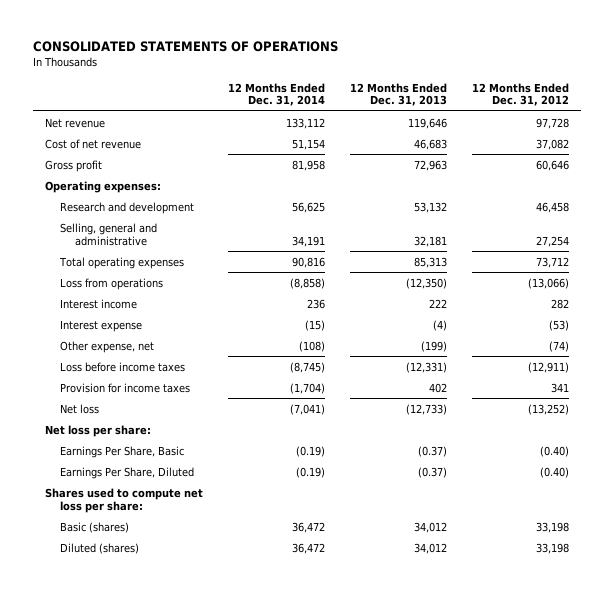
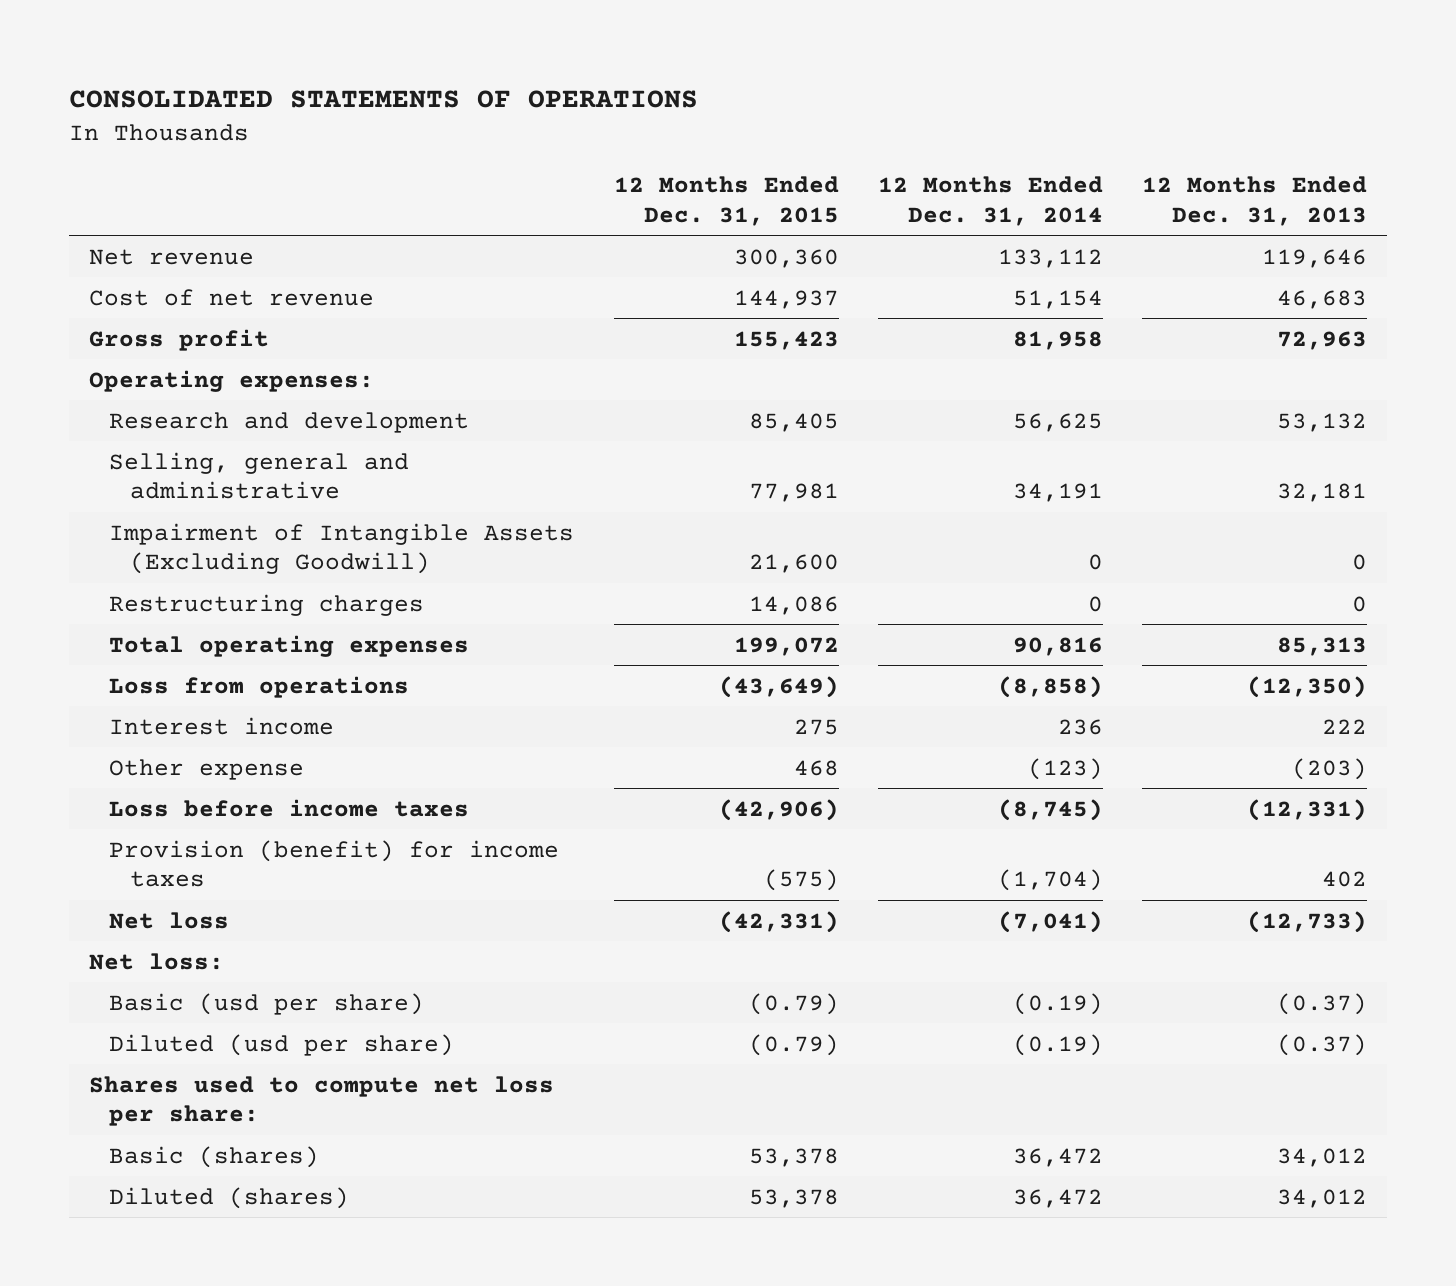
- | 12 Months Ended Dec. 31, 2014 | 12 Months Ended Dec. 31, 2013 | 12 Months Ended Dec. 31, 2012
+ | 12 Months Ended Dec. 31, 2015 | 12 Months Ended Dec. 31, 2014 | 12 Months Ended Dec. 31, 2013
+ Impairment of Intangible Assets (Excluding Goodwill) | 21,600 | 0 | 0
+ Restructuring charges | 14,086 | 0 | 0
- Interest expense | (15) | (4) | (53)
- Other expense, net | (108) | (199) | (74)
+ Other expense | 468 | (123) | (203)
- Provision for income taxes | (1,704) | 402 | 341
+ Provision (benefit) for income taxes | (575) | (1,704) | 402
- Net loss per share:
- Earnings Per Share, Basic | (0.19) | (0.37) | (0.40)
- Earnings Per Share, Diluted | (0.19) | (0.37) | (0.40)
+ Net loss:
+ Basic (usd per share) | (0.79) | (0.19) | (0.37)
+ Diluted (usd per share) | (0.79) | (0.19) | (0.37)

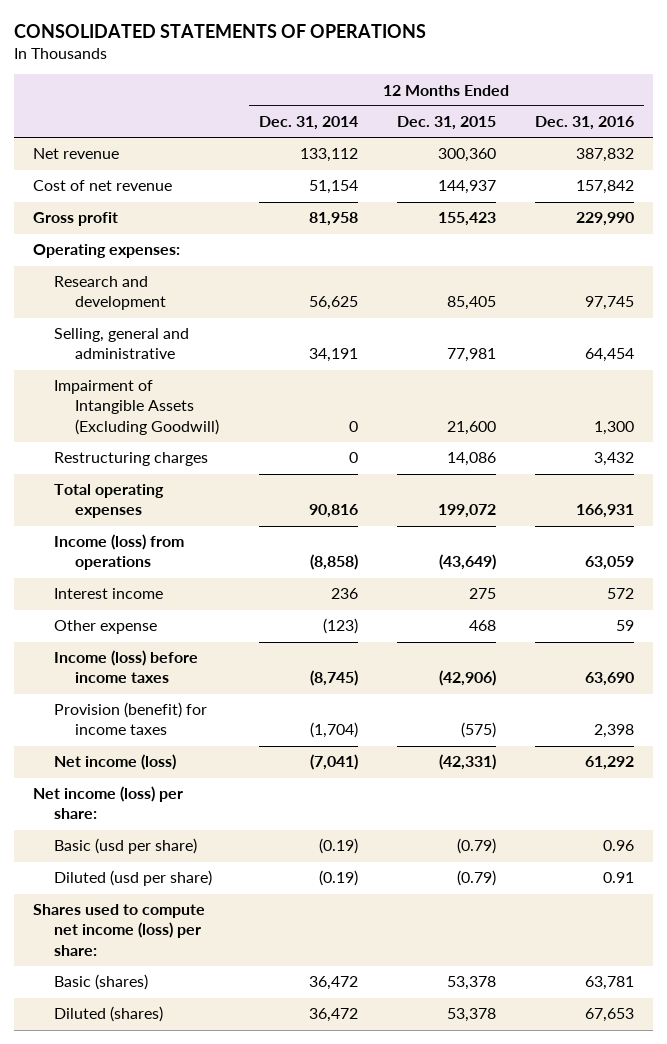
- | 12 Months Ended Dec. 31, 2015 | 12 Months Ended Dec. 31, 2014 | 12 Months Ended Dec. 31, 2013
+ | 12 Months Ended Dec. 31, 2014 | 12 Months Ended Dec. 31, 2015 | 12 Months Ended Dec. 31, 2016
- Loss from operations | (43,649) | (8,858) | (12,350)
+ Income (loss) from operations | (8,858) | (43,649) | 63,059
- Loss before income taxes | (42,906) | (8,745) | (12,331)
+ Income (loss) before income taxes | (8,745) | (42,906) | 63,690
- Net loss | (42,331) | (7,041) | (12,733)
- Net loss:
+ Net income (loss) | (7,041) | (42,331) | 61,292
+ Net income (loss) per share:
- Shares used to compute net loss per share:
+ Shares used to compute net income (loss) per share:

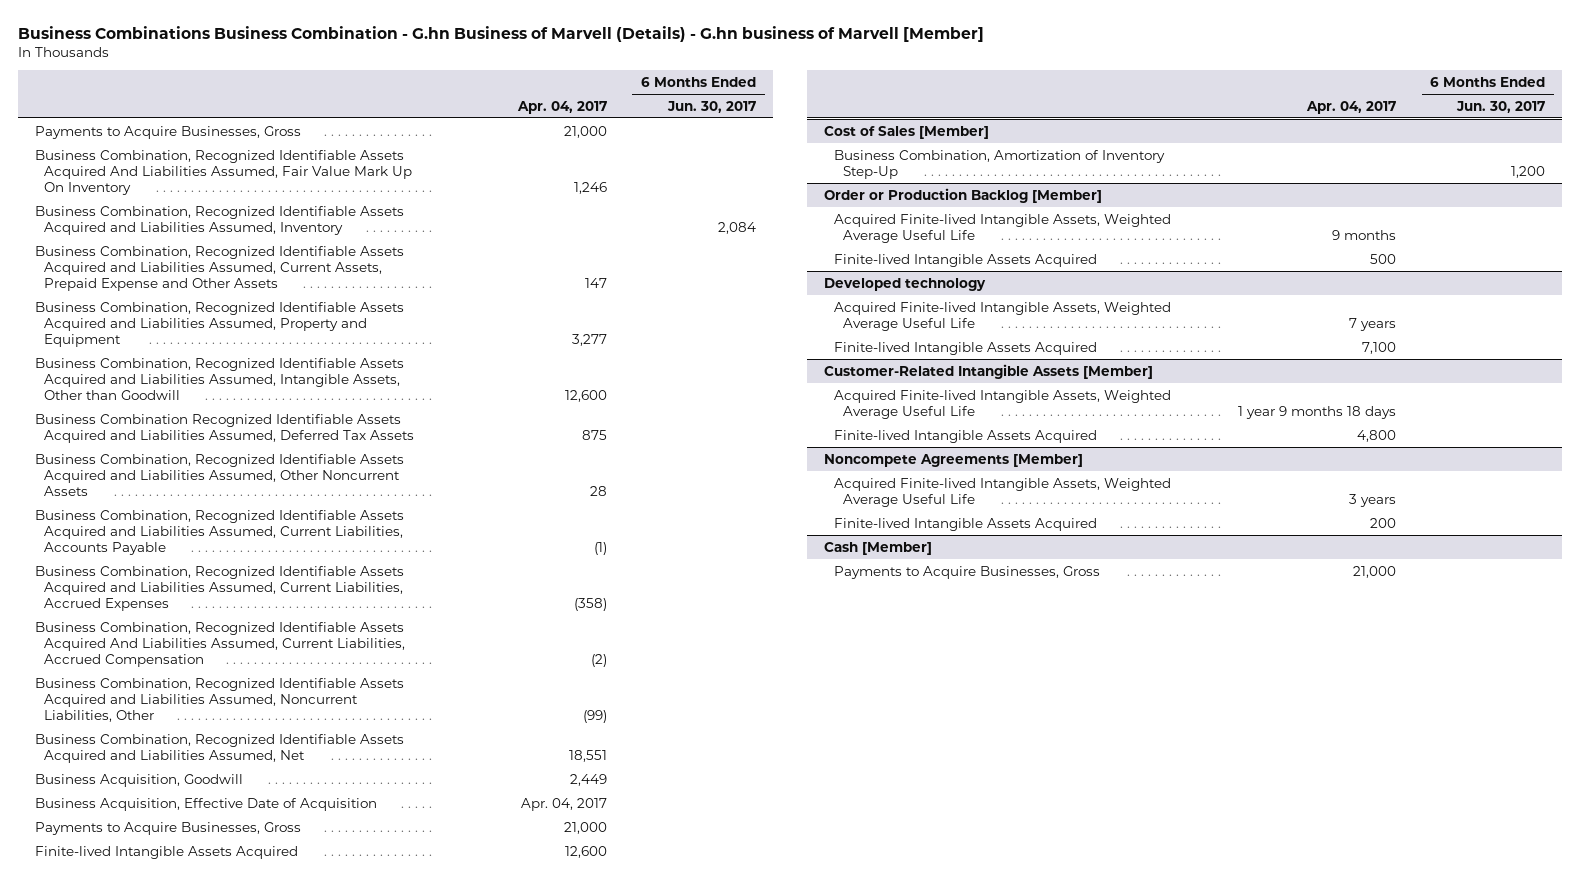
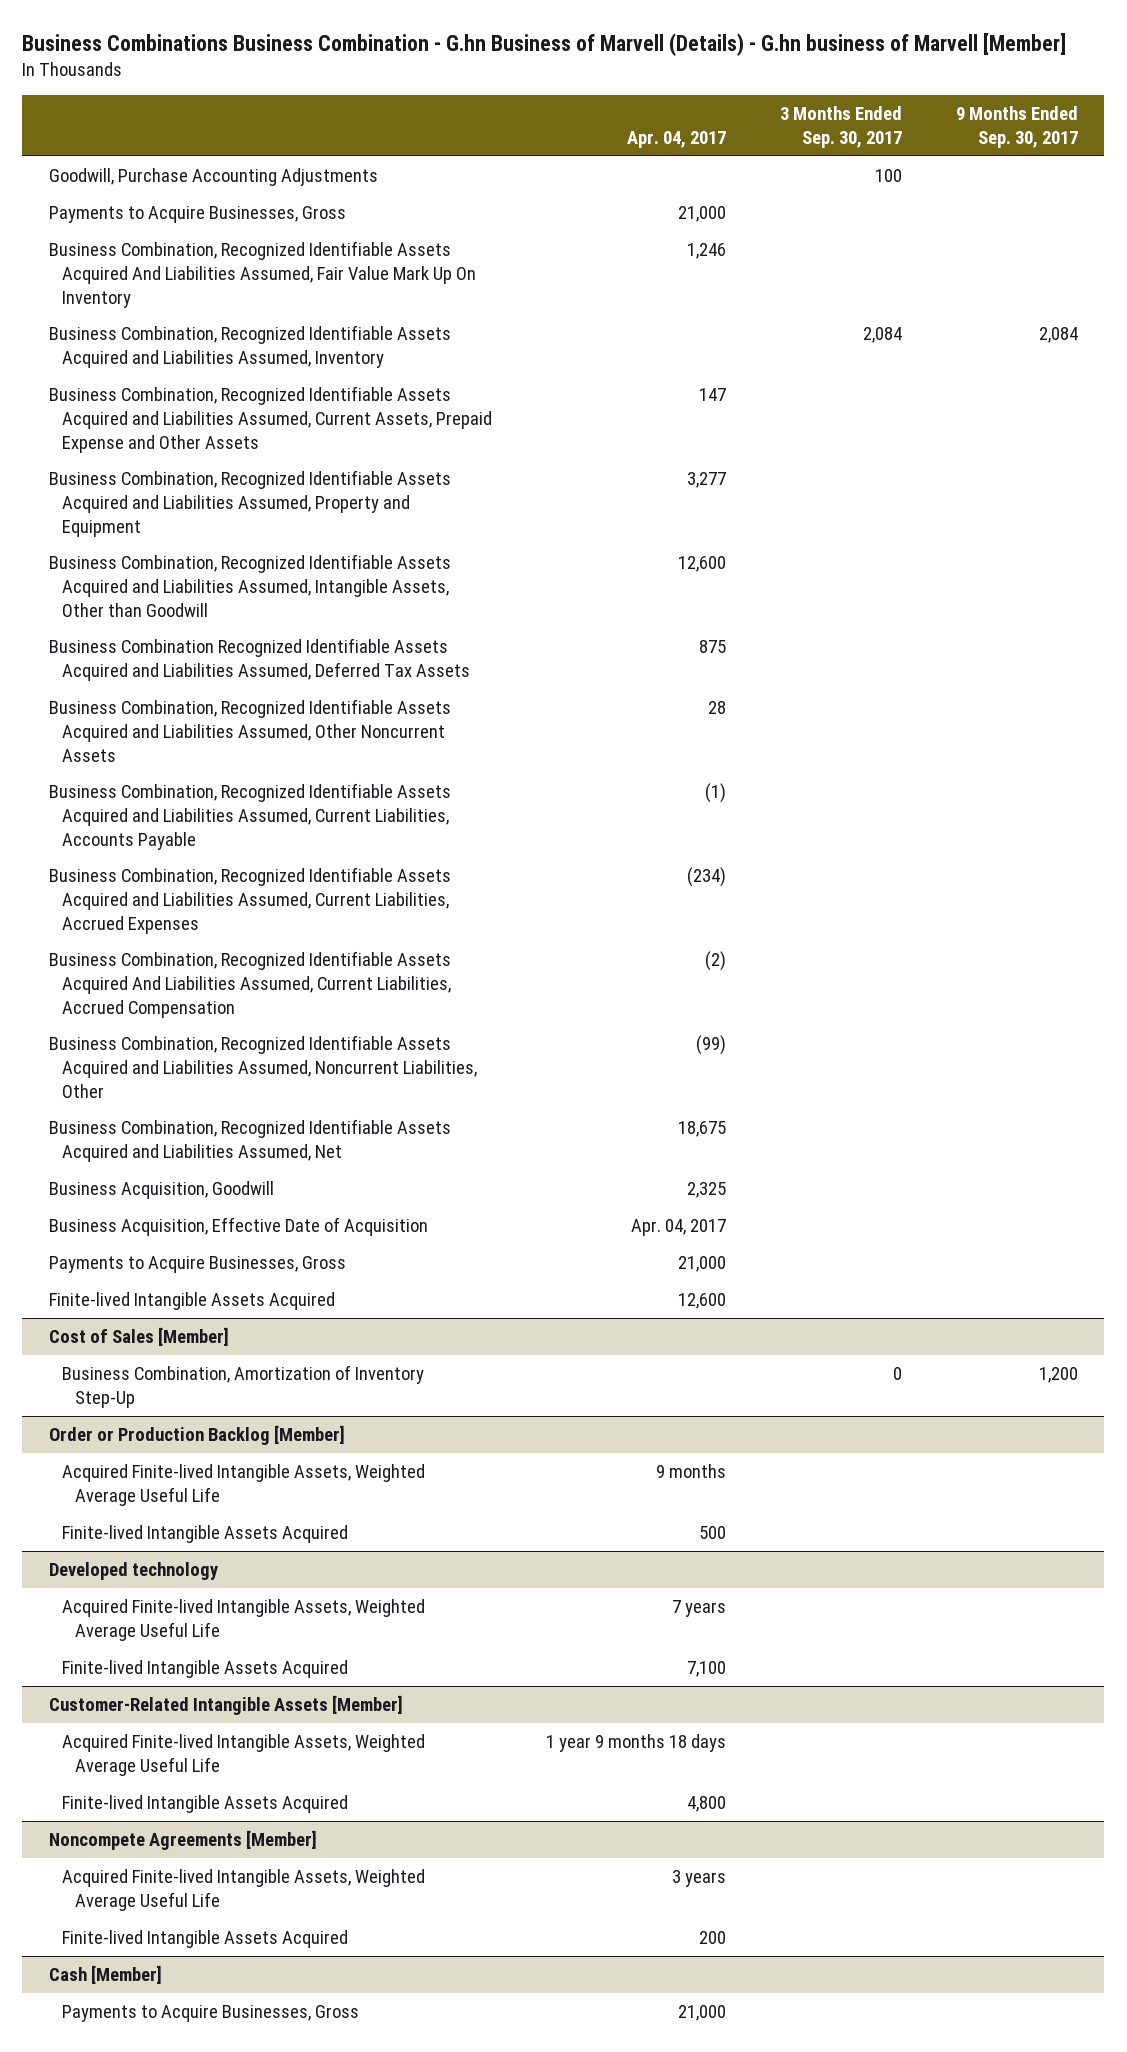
- | Apr. 04, 2017 | 6 Months Ended Jun. 30, 2017
+ | Apr. 04, 2017 | 3 Months Ended Sep. 30, 2017 | 9 Months Ended Sep. 30, 2017
+ Goodwill, Purchase Accounting Adjustments | | 100 |
- Business Combination, Recognized Identifiable Assets Acquired and Liabilities Assumed, Current Liabilities, Accrued Expenses | (358) |
+ Business Combination, Recognized Identifiable Assets Acquired and Liabilities Assumed, Current Liabilities, Accrued Expenses | (234) | |
- Business Combination, Recognized Identifiable Assets Acquired and Liabilities Assumed, Net | 18,551 |
- Business Acquisition, Goodwill | 2,449 |
+ Business Combination, Recognized Identifiable Assets Acquired and Liabilities Assumed, Net | 18,675 | |
+ Business Acquisition, Goodwill | 2,325 | |

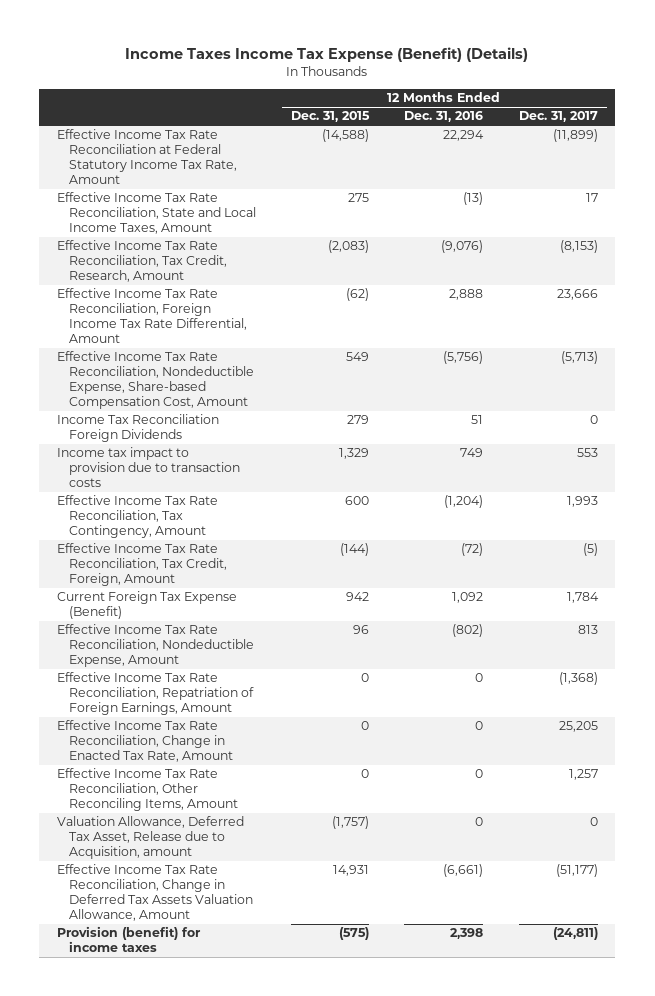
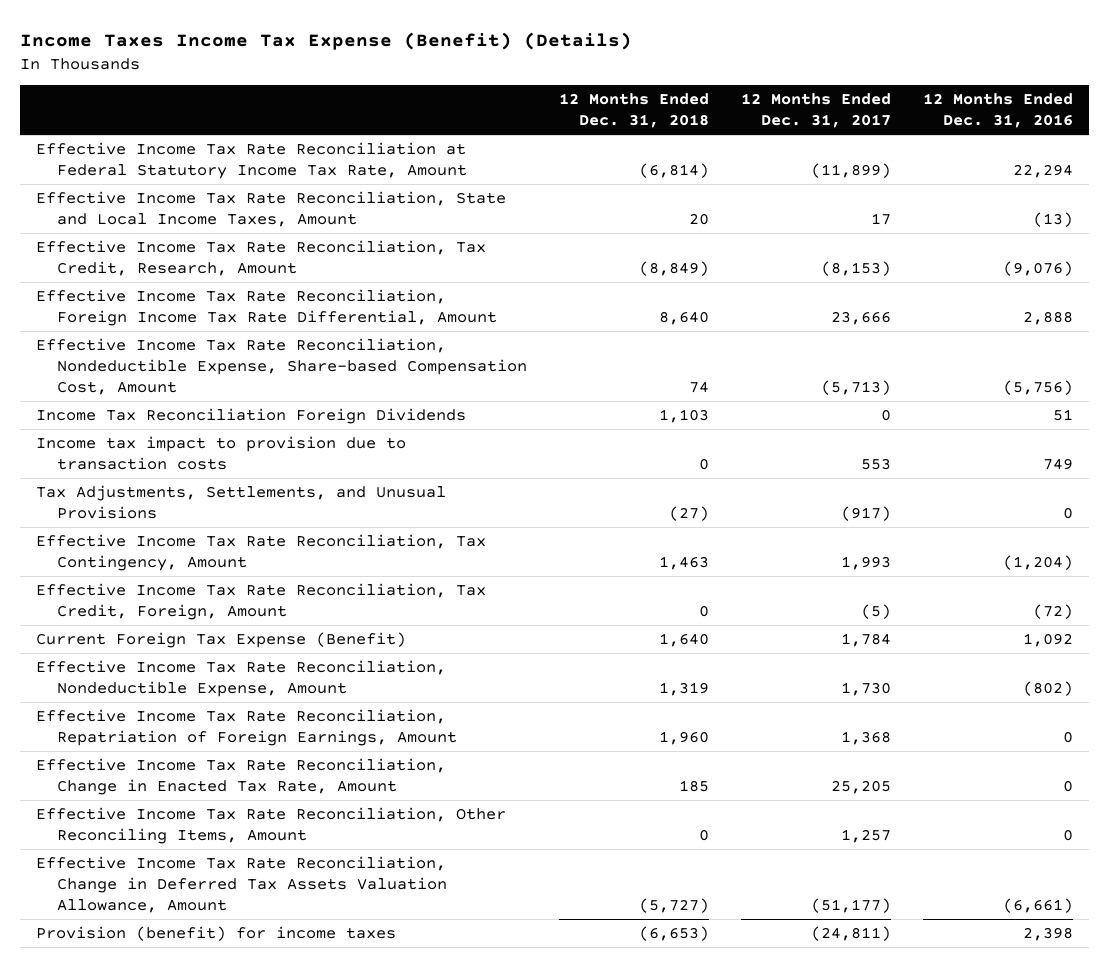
- | 12 Months Ended Dec. 31, 2015 | 12 Months Ended Dec. 31, 2016 | 12 Months Ended Dec. 31, 2017
+ | 12 Months Ended Dec. 31, 2018 | 12 Months Ended Dec. 31, 2017 | 12 Months Ended Dec. 31, 2016
+ Tax Adjustments, Settlements, and Unusual Provisions | (27) | (917) | 0
- Effective Income Tax Rate Reconciliation, Nondeductible Expense, Amount | 96 | (802) | 813
- Effective Income Tax Rate Reconciliation, Repatriation of Foreign Earnings, Amount | 0 | 0 | (1,368)
+ Effective Income Tax Rate Reconciliation, Nondeductible Expense, Amount | 1,319 | 1,730 | (802)
+ Effective Income Tax Rate Reconciliation, Repatriation of Foreign Earnings, Amount | 1,960 | 1,368 | 0
- Valuation Allowance, Deferred Tax Asset, Release due to Acquisition, amount | (1,757) | 0 | 0

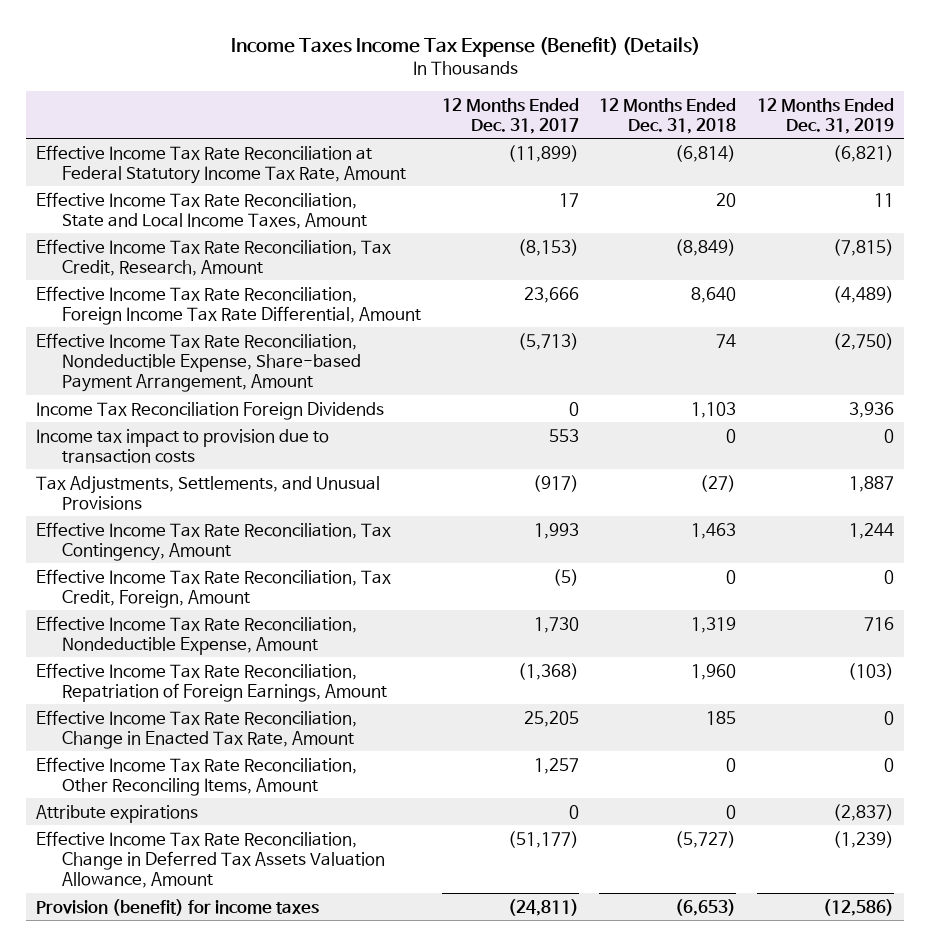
- | 12 Months Ended Dec. 31, 2018 | 12 Months Ended Dec. 31, 2017 | 12 Months Ended Dec. 31, 2016
+ | 12 Months Ended Dec. 31, 2017 | 12 Months Ended Dec. 31, 2018 | 12 Months Ended Dec. 31, 2019
- Effective Income Tax Rate Reconciliation, Nondeductible Expense, Share-based Compensation Cost, Amount | 74 | (5,713) | (5,756)
+ Effective Income Tax Rate Reconciliation, Nondeductible Expense, Share-based Payment Arrangement, Amount | (5,713) | 74 | (2,750)
- Current Foreign Tax Expense (Benefit) | 1,640 | 1,784 | 1,092
- Effective Income Tax Rate Reconciliation, Repatriation of Foreign Earnings, Amount | 1,960 | 1,368 | 0
+ Effective Income Tax Rate Reconciliation, Repatriation of Foreign Earnings, Amount | (1,368) | 1,960 | (103)
+ Attribute expirations | 0 | 0 | (2,837)

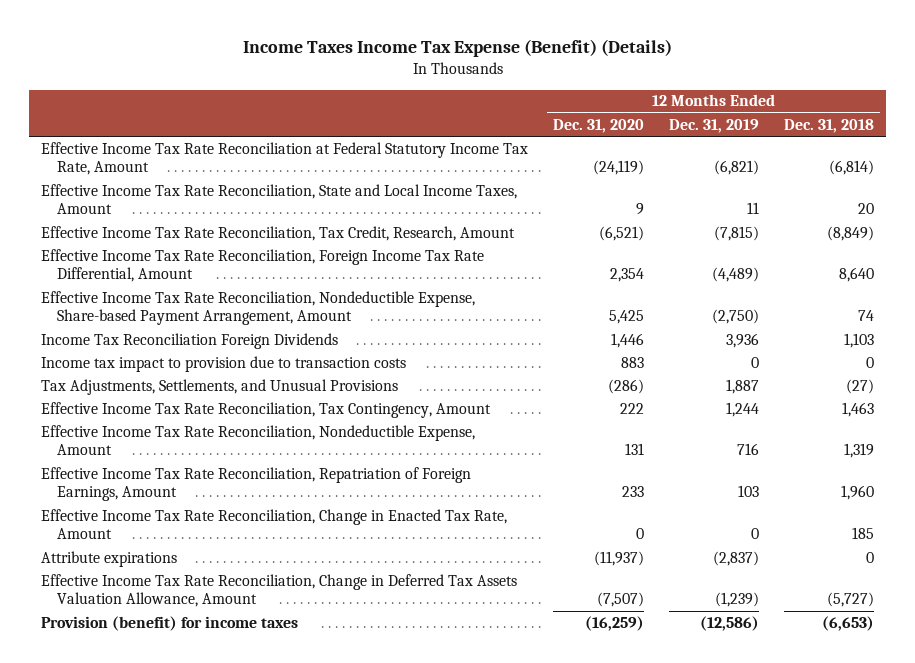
- | 12 Months Ended Dec. 31, 2017 | 12 Months Ended Dec. 31, 2018 | 12 Months Ended Dec. 31, 2019
+ | 12 Months Ended Dec. 31, 2020 | 12 Months Ended Dec. 31, 2019 | 12 Months Ended Dec. 31, 2018
- Effective Income Tax Rate Reconciliation, Tax Credit, Foreign, Amount | (5) | 0 | 0
- Effective Income Tax Rate Reconciliation, Repatriation of Foreign Earnings, Amount | (1,368) | 1,960 | (103)
+ Effective Income Tax Rate Reconciliation, Repatriation of Foreign Earnings, Amount | 233 | 103 | 1,960
- Effective Income Tax Rate Reconciliation, Other Reconciling Items, Amount | 1,257 | 0 | 0

